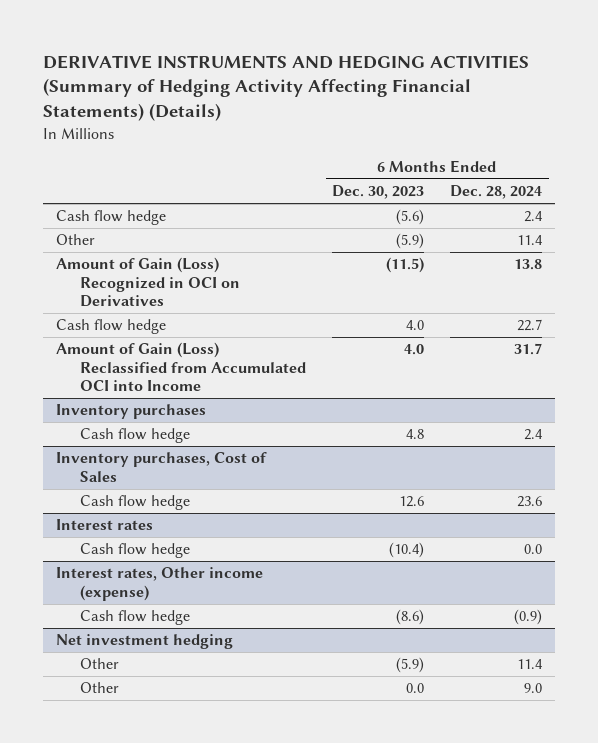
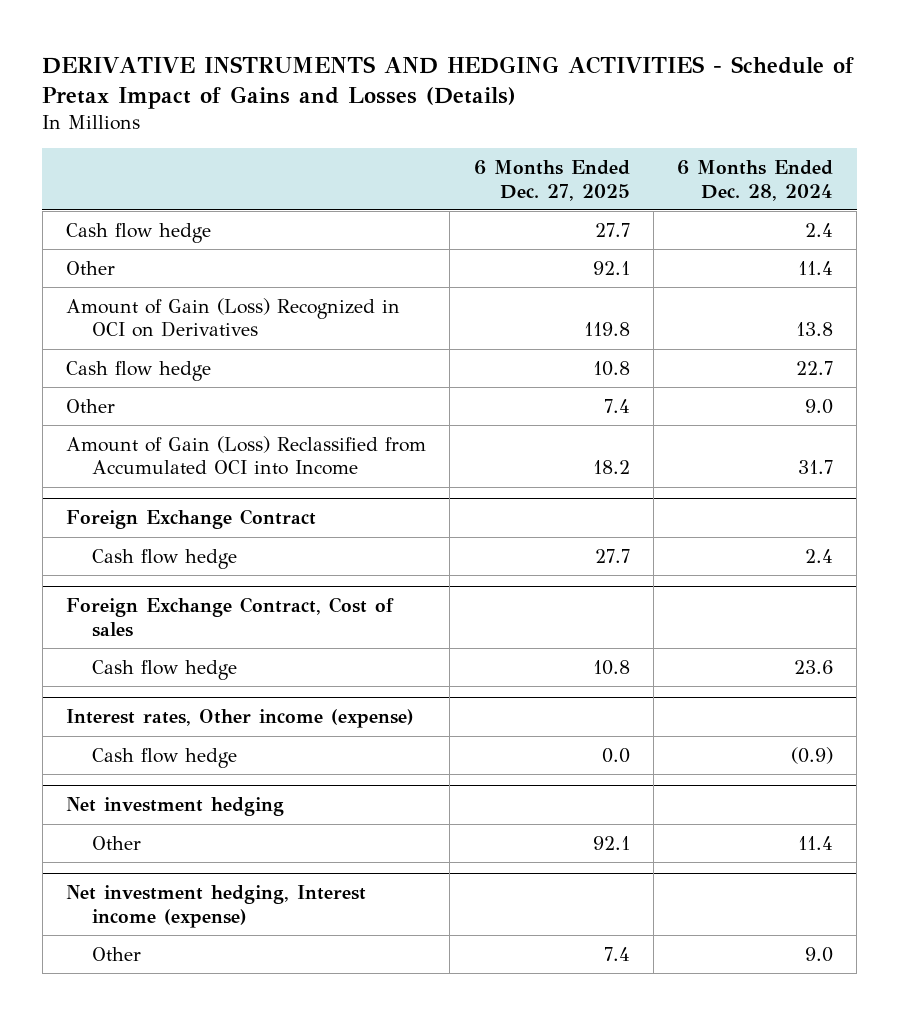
- DERIVATIVE INSTRUMENTS AND HEDGING ACTIVITIES (Summary of Hedging Activity Affecting Financial Statements) (Details)
+ DERIVATIVE INSTRUMENTS AND HEDGING ACTIVITIES - Schedule of Pretax Impact of Gains and Losses (Details)
- | 6 Months Ended Dec. 30, 2023 | 6 Months Ended Dec. 28, 2024
+ | 6 Months Ended Dec. 27, 2025 | 6 Months Ended Dec. 28, 2024
+ Other | 7.4 | 9.0
- Inventory purchases
+ Foreign Exchange Contract
- Inventory purchases, Cost of Sales
+ Foreign Exchange Contract, Cost of sales
- Interest rates
- Cash flow hedge | (10.4) | 0.0
+ Net investment hedging, Interest income (expense)

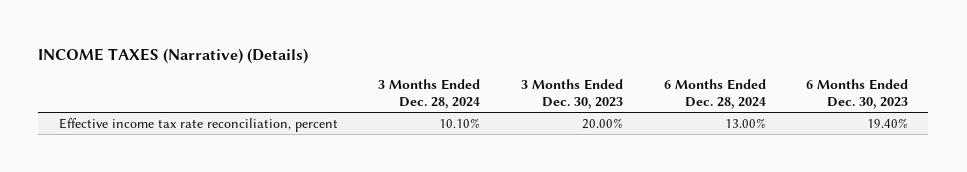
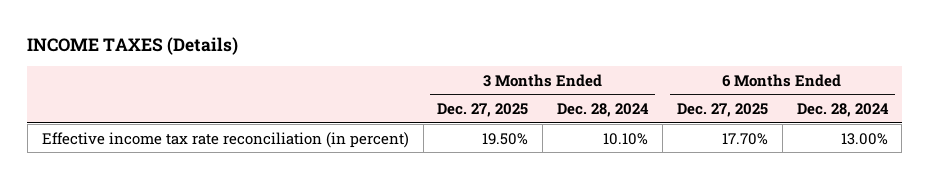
- INCOME TAXES (Narrative) (Details)
+ INCOME TAXES (Details)
- | 3 Months Ended Dec. 28, 2024 | 3 Months Ended Dec. 30, 2023 | 6 Months Ended Dec. 28, 2024 | 6 Months Ended Dec. 30, 2023
+ | 3 Months Ended Dec. 27, 2025 | 3 Months Ended Dec. 28, 2024 | 6 Months Ended Dec. 27, 2025 | 6 Months Ended Dec. 28, 2024
- Effective income tax rate reconciliation, percent | 10.10% | 20.00% | 13.00% | 19.40%
+ Effective income tax rate reconciliation (in percent) | 19.50% | 10.10% | 17.70% | 13.00%

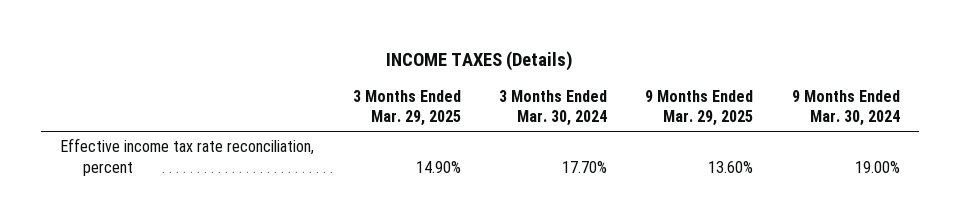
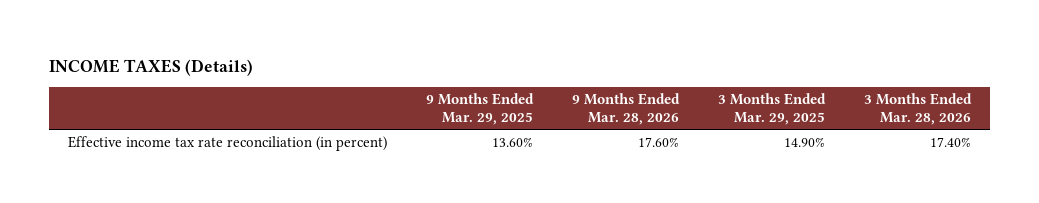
- | 3 Months Ended Mar. 29, 2025 | 3 Months Ended Mar. 30, 2024 | 9 Months Ended Mar. 29, 2025 | 9 Months Ended Mar. 30, 2024
+ | 9 Months Ended Mar. 29, 2025 | 9 Months Ended Mar. 28, 2026 | 3 Months Ended Mar. 29, 2025 | 3 Months Ended Mar. 28, 2026
- Effective income tax rate reconciliation, percent | 14.90% | 17.70% | 13.60% | 19.00%
+ Effective income tax rate reconciliation (in percent) | 13.60% | 17.60% | 14.90% | 17.40%

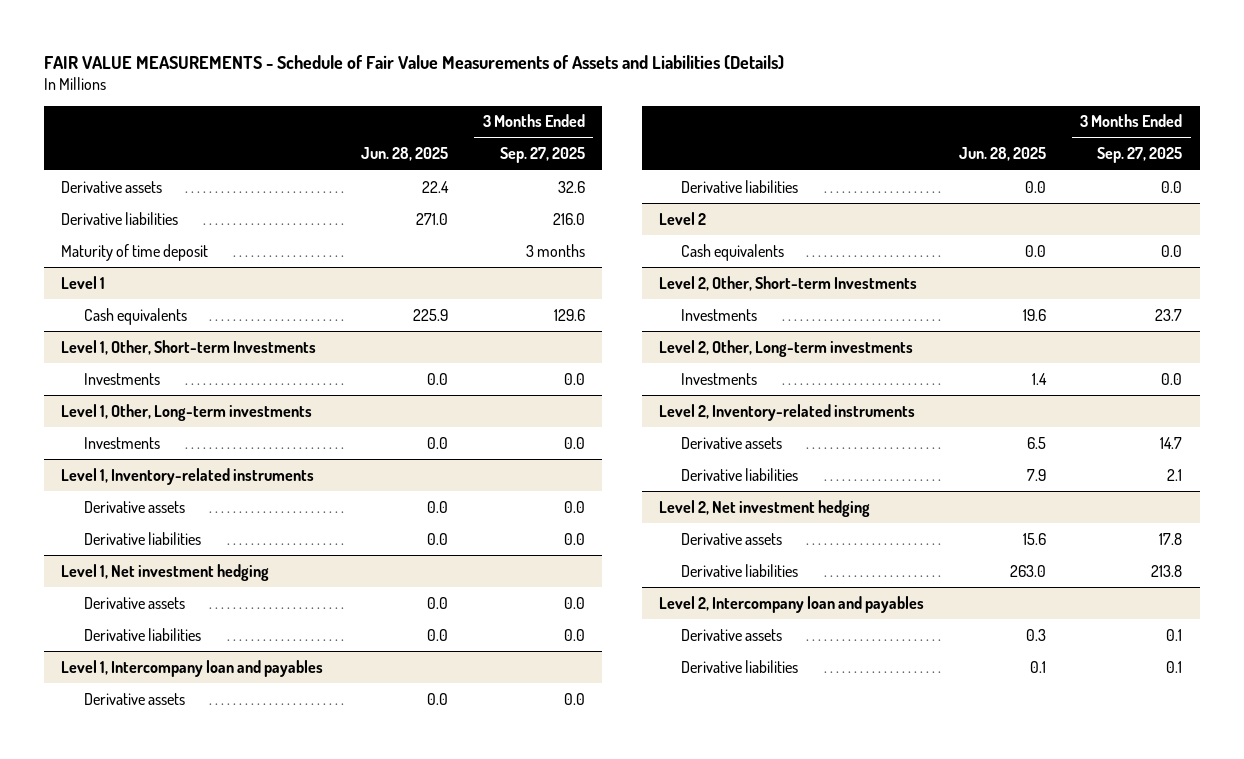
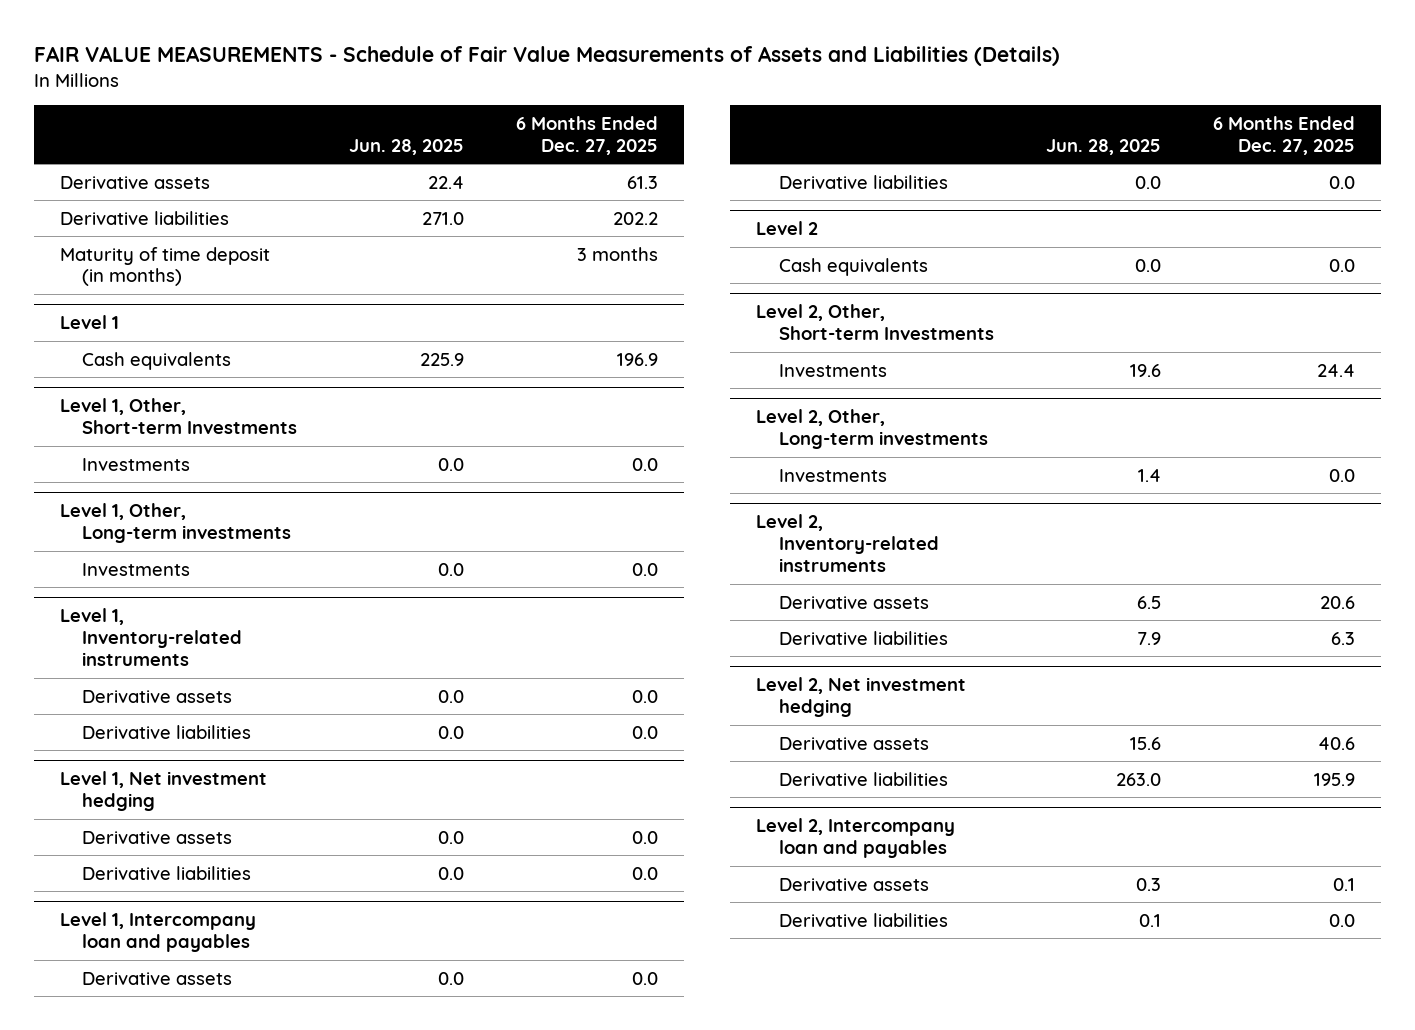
- | Jun. 28, 2025 | 3 Months Ended Sep. 27, 2025
+ | Jun. 28, 2025 | 6 Months Ended Dec. 27, 2025
- Maturity of time deposit | | 3 months
+ Maturity of time deposit (in months) | | 3 months

